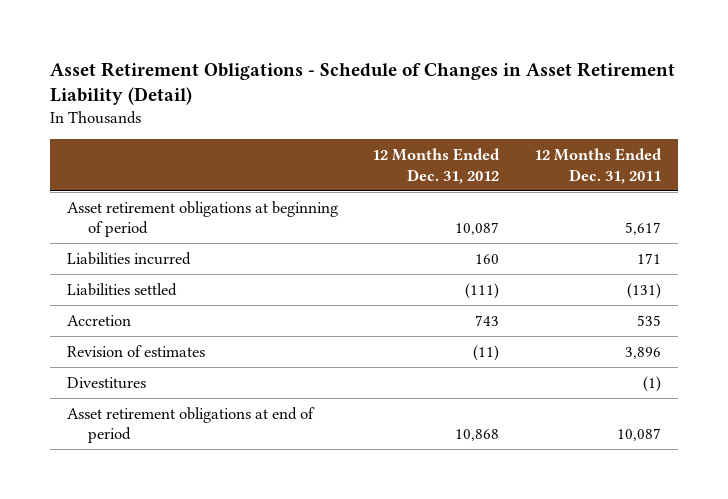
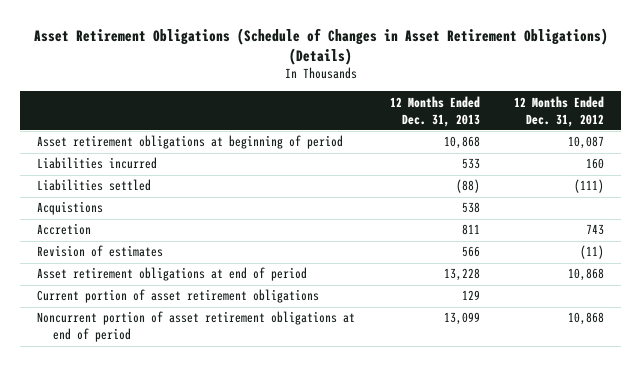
- Asset Retirement Obligations - Schedule of Changes in Asset Retirement Liability (Detail)
+ Asset Retirement Obligations (Schedule of Changes in Asset Retirement Obligations) (Details)
- | 12 Months Ended Dec. 31, 2012 | 12 Months Ended Dec. 31, 2011
+ | 12 Months Ended Dec. 31, 2013 | 12 Months Ended Dec. 31, 2012
+ Acquistions | 538 |
- Divestitures | | (1)
+ Current portion of asset retirement obligations | 129 |
+ Noncurrent portion of asset retirement obligations at end of period | 13,099 | 10,868

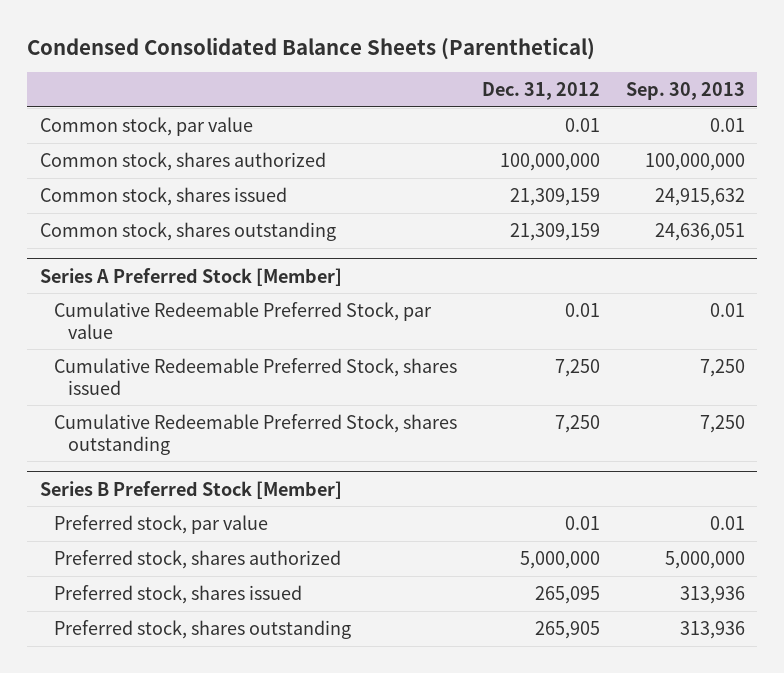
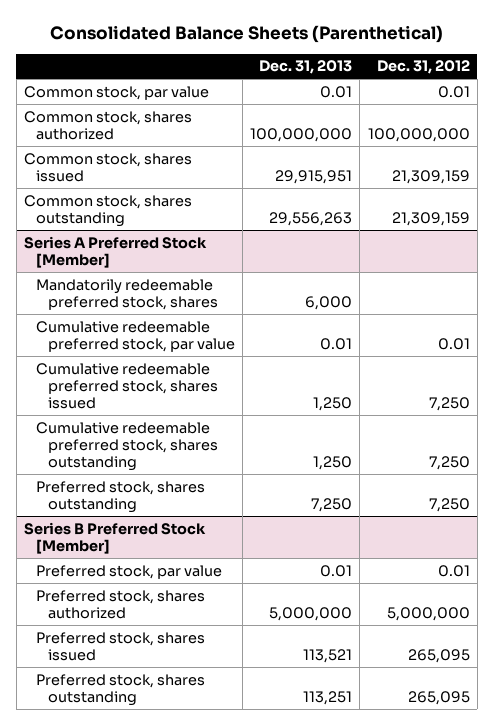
- Condensed Consolidated Balance Sheets (Parenthetical)
+ Consolidated Balance Sheets (Parenthetical)
- | Dec. 31, 2012 | Sep. 30, 2013
+ | Dec. 31, 2013 | Dec. 31, 2012
@ Series A Preferred Stock [Member]
- Cumulative Redeemable Preferred Stock, par value | 0.01 | 0.01
- Cumulative Redeemable Preferred Stock, shares issued | 7,250 | 7,250
- Cumulative Redeemable Preferred Stock, shares outstanding | 7,250 | 7,250
+ Mandatorily redeemable preferred stock, shares | 6,000 |
+ Cumulative redeemable preferred stock, par value | 0.01 | 0.01
+ Cumulative redeemable preferred stock, shares issued | 1,250 | 7,250
+ Cumulative redeemable preferred stock, shares outstanding | 1,250 | 7,250
+ Preferred stock, shares outstanding | 7,250 | 7,250
@ Series B Preferred Stock [Member]
- Preferred stock, shares outstanding | 265,905 | 313,936
+ Preferred stock, shares outstanding | 113,251 | 265,095

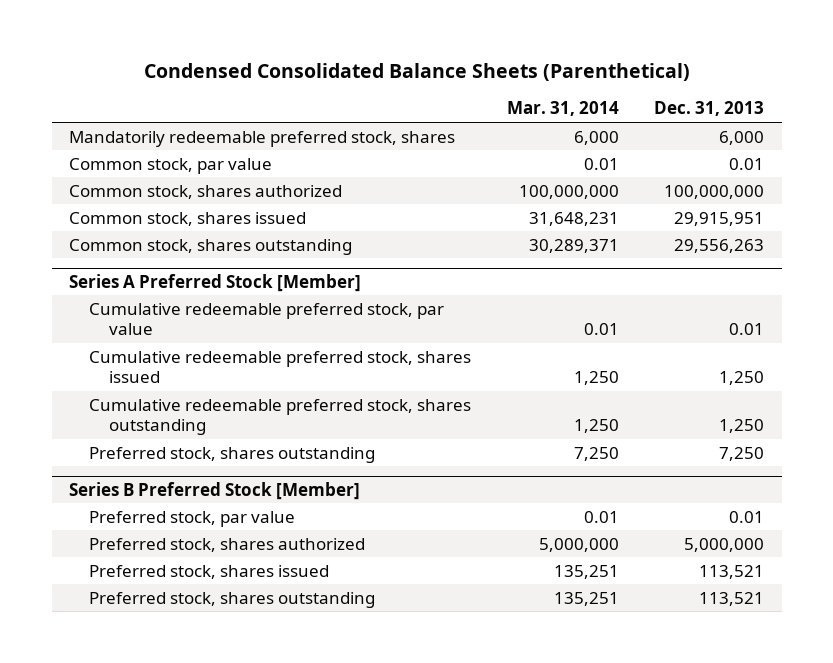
- Consolidated Balance Sheets (Parenthetical)
+ Condensed Consolidated Balance Sheets (Parenthetical)
- | Dec. 31, 2013 | Dec. 31, 2012
+ | Mar. 31, 2014 | Dec. 31, 2013
+ Mandatorily redeemable preferred stock, shares | 6,000 | 6,000
@ Series A Preferred Stock [Member]
- Mandatorily redeemable preferred stock, shares | 6,000 |
@ Series B Preferred Stock [Member]
- Preferred stock, shares outstanding | 113,251 | 265,095
+ Preferred stock, shares outstanding | 135,251 | 113,521

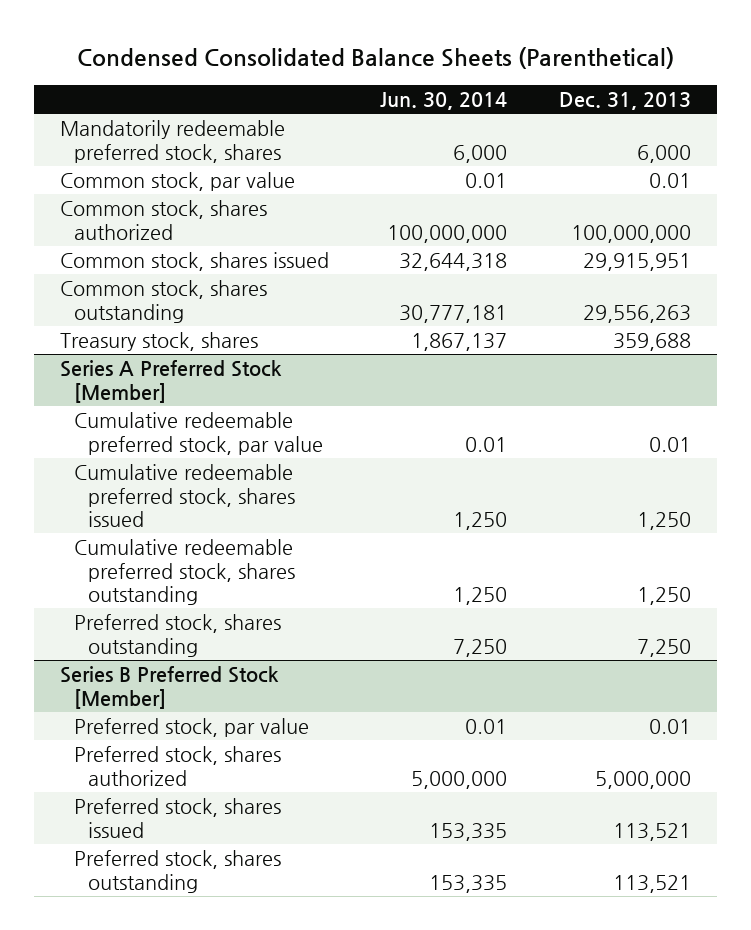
- | Mar. 31, 2014 | Dec. 31, 2013
+ | Jun. 30, 2014 | Dec. 31, 2013
+ Treasury stock, shares | 1,867,137 | 359,688

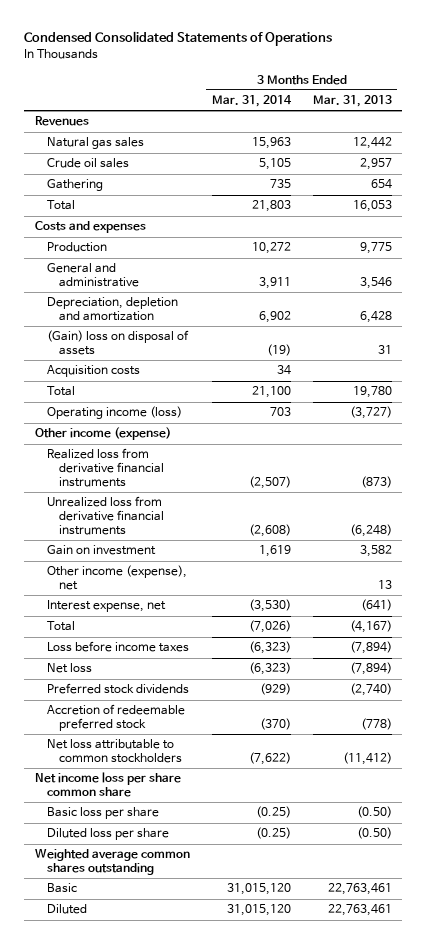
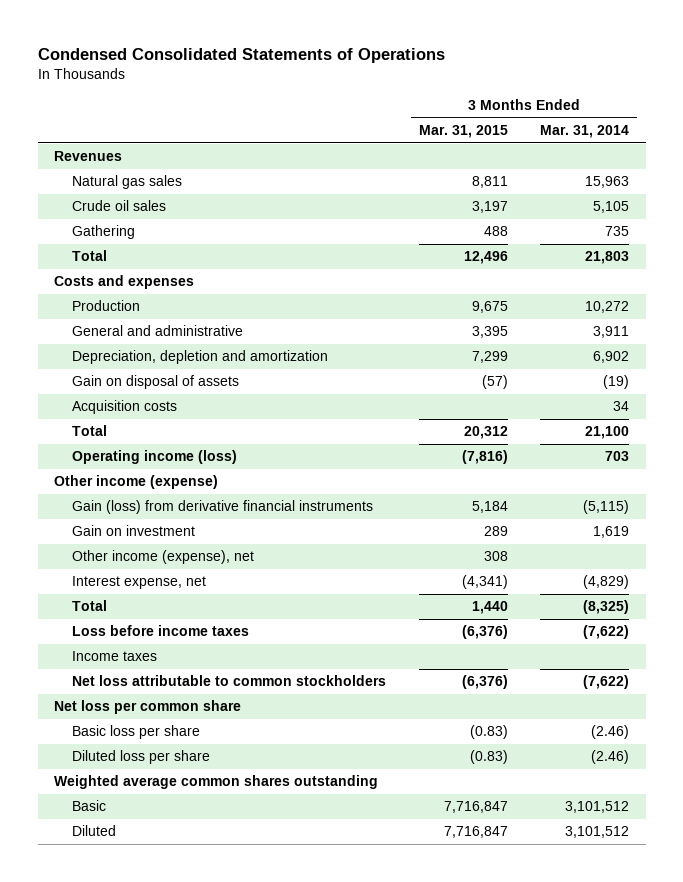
- | 3 Months Ended Mar. 31, 2014 | 3 Months Ended Mar. 31, 2013
+ | 3 Months Ended Mar. 31, 2015 | 3 Months Ended Mar. 31, 2014
- (Gain) loss on disposal of assets | (19) | 31
+ Gain on disposal of assets | (57) | (19)
- Realized loss from derivative financial instruments | (2,507) | (873)
- Unrealized loss from derivative financial instruments | (2,608) | (6,248)
+ Gain (loss) from derivative financial instruments | 5,184 | (5,115)
- Interest expense, net | (3,530) | (641)
- Total | (7,026) | (4,167)
- Loss before income taxes | (6,323) | (7,894)
- Net loss | (6,323) | (7,894)
- Preferred stock dividends | (929) | (2,740)
- Accretion of redeemable preferred stock | (370) | (778)
+ Interest expense, net | (4,341) | (4,829)
+ Total | 1,440 | (8,325)
+ Loss before income taxes | (6,376) | (7,622)
+ Income taxes
- Net income loss per share common share
- Basic loss per share | (0.25) | (0.50)
- Diluted loss per share | (0.25) | (0.50)
+ Net loss per common share
+ Basic loss per share | (0.83) | (2.46)
+ Diluted loss per share | (0.83) | (2.46)
- Basic | 31,015,120 | 22,763,461
- Diluted | 31,015,120 | 22,763,461
+ Basic | 7,716,847 | 3,101,512
+ Diluted | 7,716,847 | 3,101,512

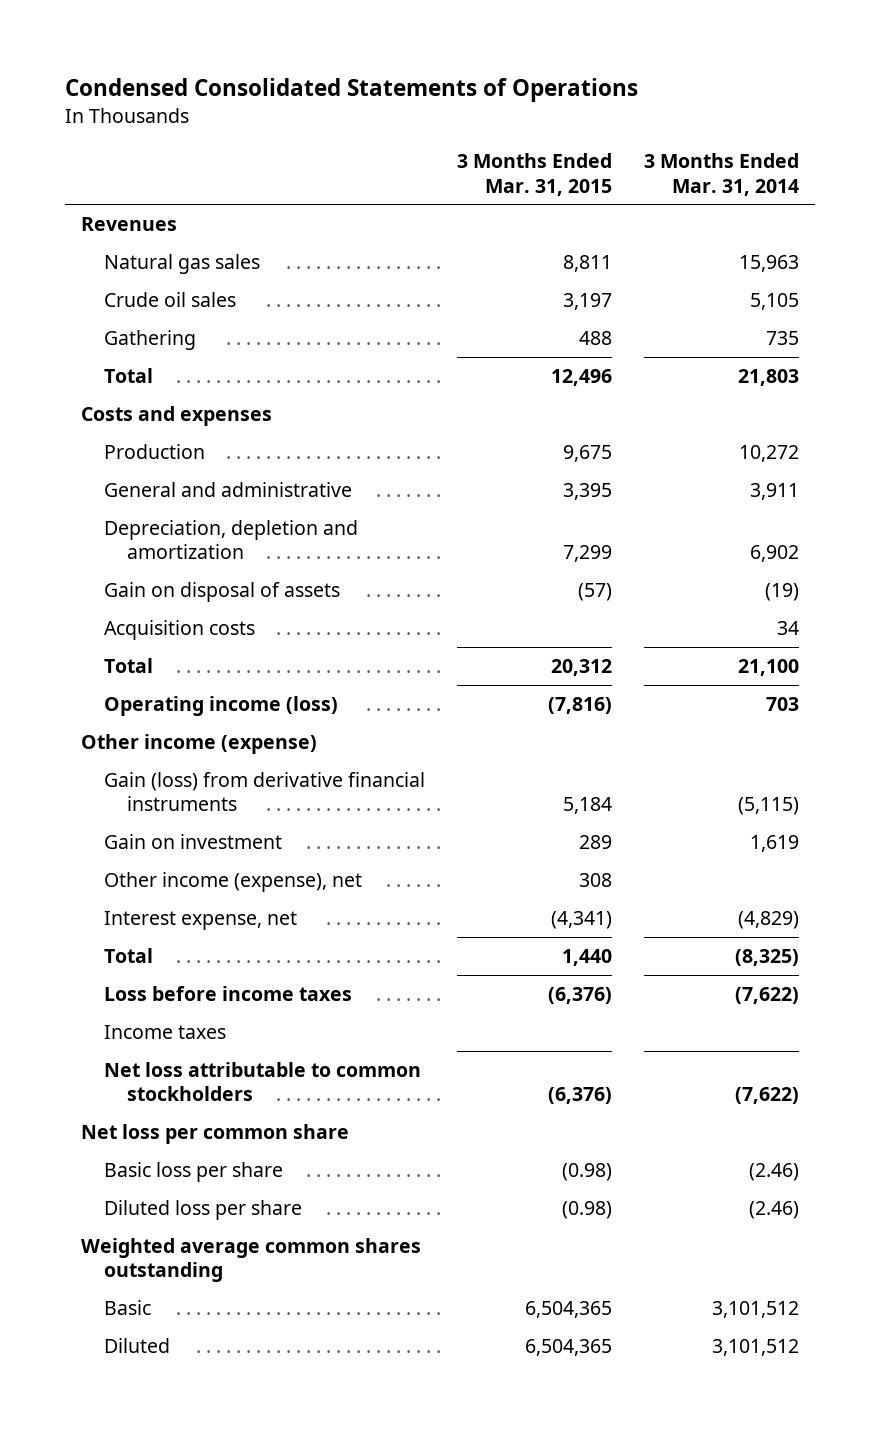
- Basic loss per share | (0.83) | (2.46)
- Diluted loss per share | (0.83) | (2.46)
+ Basic loss per share | (0.98) | (2.46)
+ Diluted loss per share | (0.98) | (2.46)
- Basic | 7,716,847 | 3,101,512
- Diluted | 7,716,847 | 3,101,512
+ Basic | 6,504,365 | 3,101,512
+ Diluted | 6,504,365 | 3,101,512

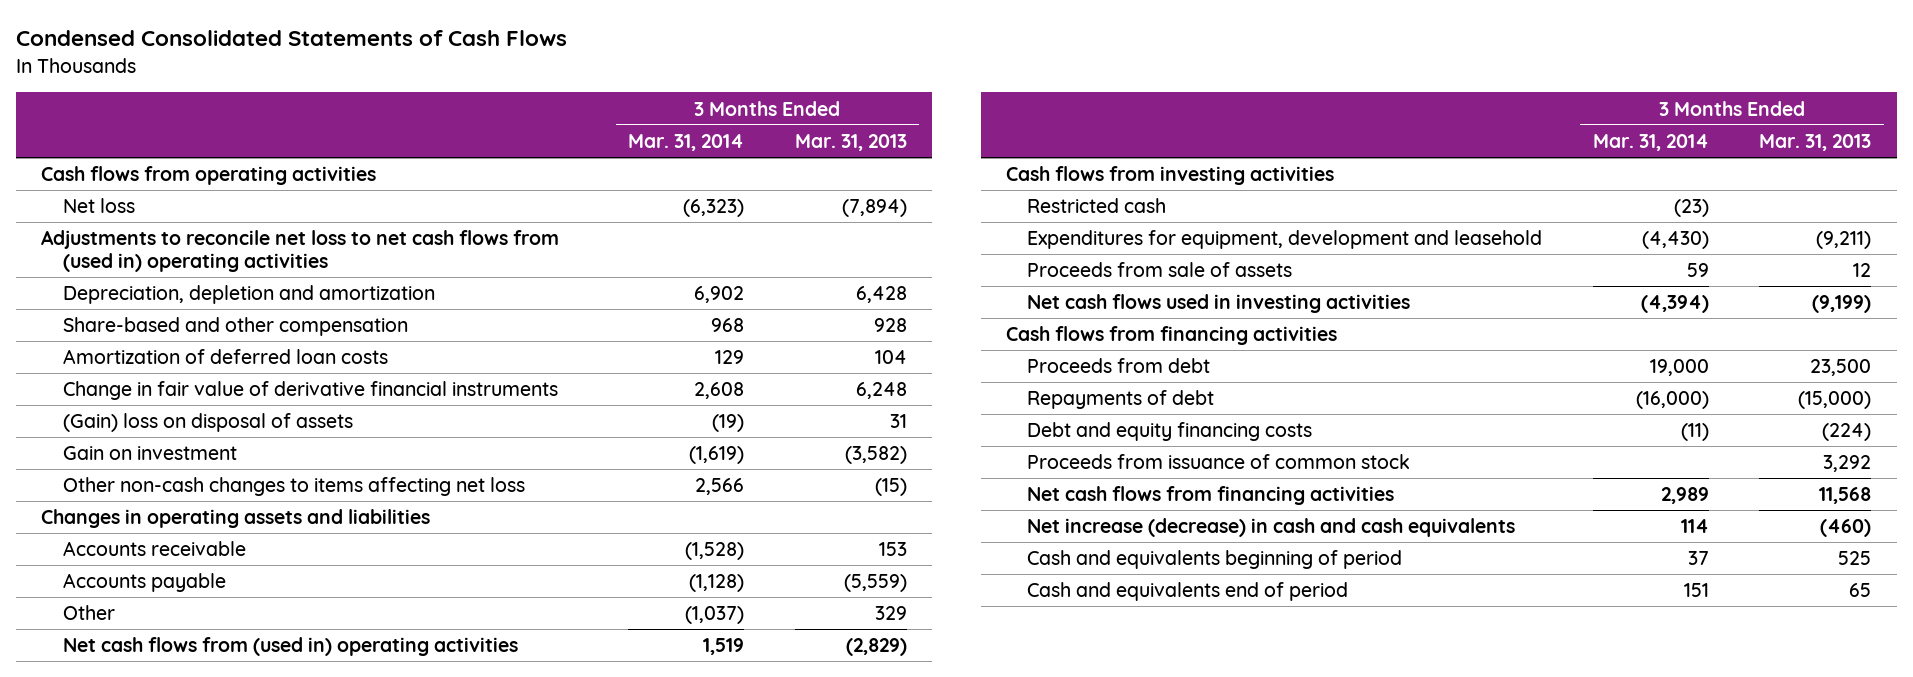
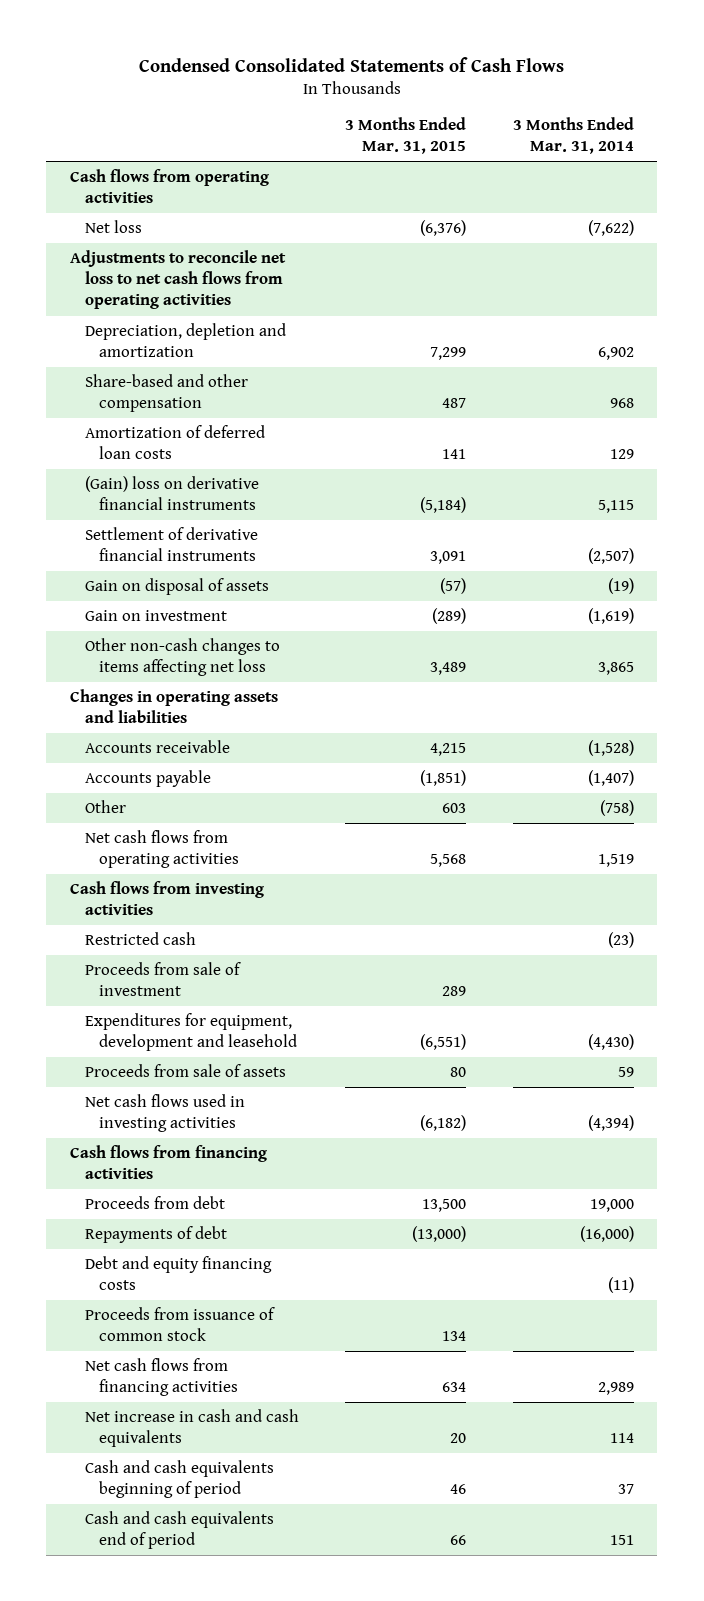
- | 3 Months Ended Mar. 31, 2014 | 3 Months Ended Mar. 31, 2013
+ | 3 Months Ended Mar. 31, 2015 | 3 Months Ended Mar. 31, 2014
- Net loss | (6,323) | (7,894)
- Adjustments to reconcile net loss to net cash flows from (used in) operating activities
+ Net loss | (6,376) | (7,622)
+ Adjustments to reconcile net loss to net cash flows from operating activities
- Change in fair value of derivative financial instruments | 2,608 | 6,248
- (Gain) loss on disposal of assets | (19) | 31
+ (Gain) loss on derivative financial instruments | (5,184) | 5,115
+ Settlement of derivative financial instruments | 3,091 | (2,507)
+ Gain on disposal of assets | (57) | (19)
- Other non-cash changes to items affecting net loss | 2,566 | (15)
+ Other non-cash changes to items affecting net loss | 3,489 | 3,865
- Accounts payable | (1,128) | (5,559)
- Other | (1,037) | 329
- Net cash flows from (used in) operating activities | 1,519 | (2,829)
+ Accounts payable | (1,851) | (1,407)
+ Other | 603 | (758)
+ Net cash flows from operating activities | 5,568 | 1,519
+ Proceeds from sale of investment | 289 |
- Net increase (decrease) in cash and cash equivalents | 114 | (460)
- Cash and equivalents beginning of period | 37 | 525
- Cash and equivalents end of period | 151 | 65
+ Net increase in cash and cash equivalents | 20 | 114
+ Cash and cash equivalents beginning of period | 46 | 37
+ Cash and cash equivalents end of period | 66 | 151

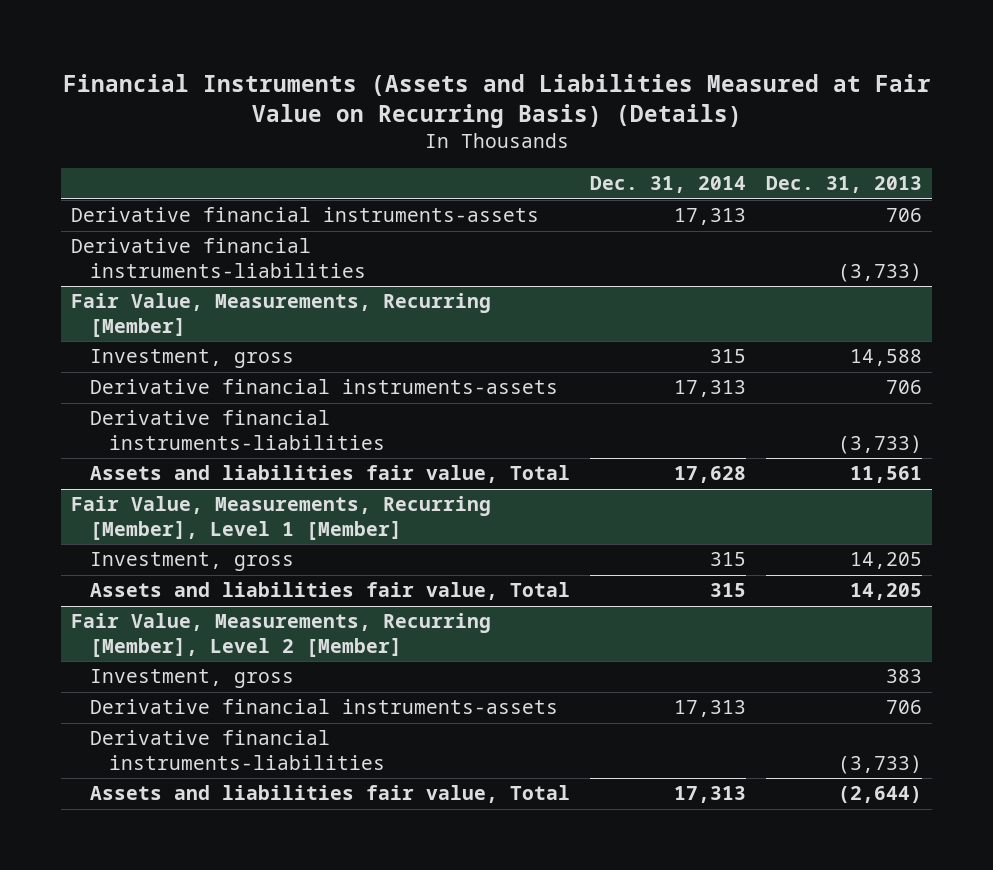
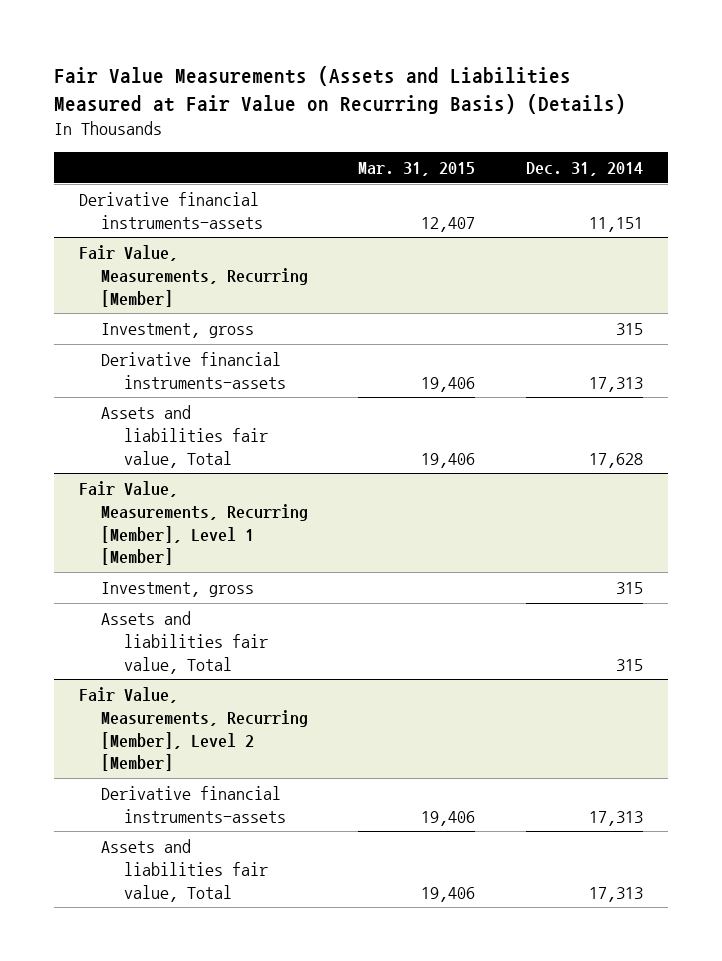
- Financial Instruments (Assets and Liabilities Measured at Fair Value on Recurring Basis) (Details)
+ Fair Value Measurements (Assets and Liabilities Measured at Fair Value on Recurring Basis) (Details)
- | Dec. 31, 2014 | Dec. 31, 2013
+ | Mar. 31, 2015 | Dec. 31, 2014
- Derivative financial instruments-assets | 17,313 | 706
- Derivative financial instruments-liabilities | | (3,733)
+ Derivative financial instruments-assets | 12,407 | 11,151
@ Fair Value, Measurements, Recurring [Member]
- Derivative financial instruments-liabilities | | (3,733)
@ Fair Value, Measurements, Recurring [Member], Level 2 [Member]
- Investment, gross | | 383
- Derivative financial instruments-liabilities | | (3,733)

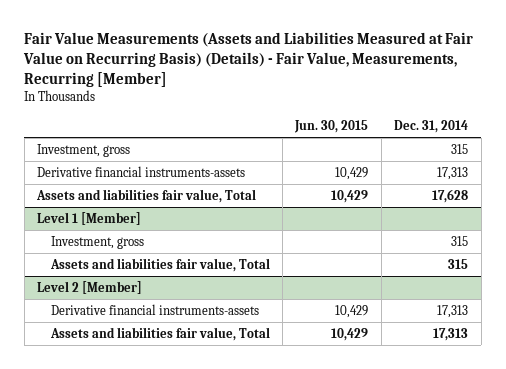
- Fair Value Measurements (Assets and Liabilities Measured at Fair Value on Recurring Basis) (Details)
+ Fair Value Measurements (Assets and Liabilities Measured at Fair Value on Recurring Basis) (Details) - Fair Value, Measurements, Recurring [Member]
- | Mar. 31, 2015 | Dec. 31, 2014
+ | Jun. 30, 2015 | Dec. 31, 2014
- Derivative financial instruments-assets | 12,407 | 11,151
- Fair Value, Measurements, Recurring [Member]
- Fair Value, Measurements, Recurring [Member], Level 1 [Member]
+ Level 1 [Member]
- Fair Value, Measurements, Recurring [Member], Level 2 [Member]
+ Level 2 [Member]

